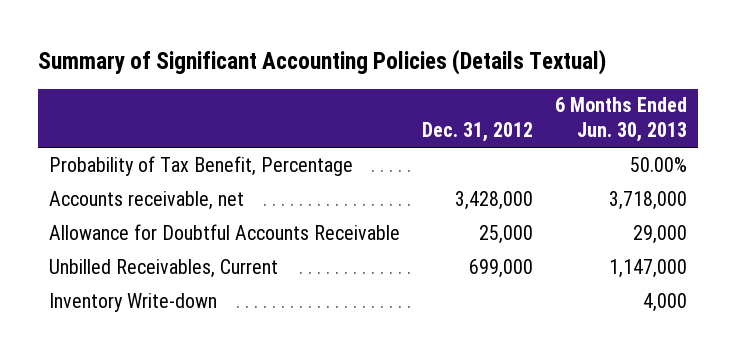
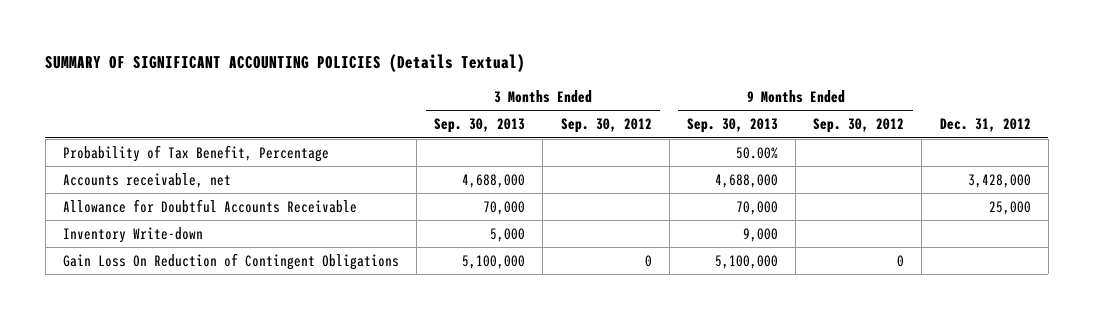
- Summary of Significant Accounting Policies (Details Textual)
+ SUMMARY OF SIGNIFICANT ACCOUNTING POLICIES (Details Textual)
- | Dec. 31, 2012 | 6 Months Ended Jun. 30, 2013
+ | 3 Months Ended Sep. 30, 2013 | 3 Months Ended Sep. 30, 2012 | 9 Months Ended Sep. 30, 2013 | 9 Months Ended Sep. 30, 2012 | Dec. 31, 2012
- Unbilled Receivables, Current | 699,000 | 1,147,000
+ Gain Loss On Reduction of Contingent Obligations | 5,100,000 | 0 | 5,100,000 | 0 |

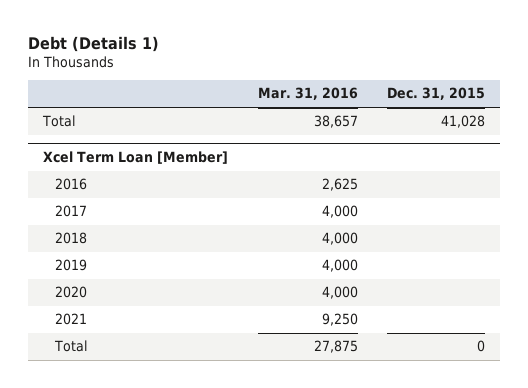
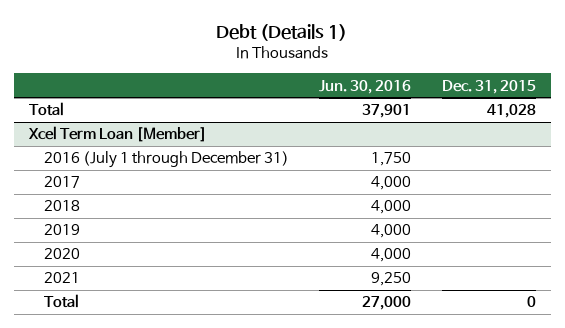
- | Mar. 31, 2016 | Dec. 31, 2015
+ | Jun. 30, 2016 | Dec. 31, 2015
@ Xcel Term Loan [Member]
- 2016 | 2,625 |
+ 2016 (July 1 through December 31) | 1,750 |

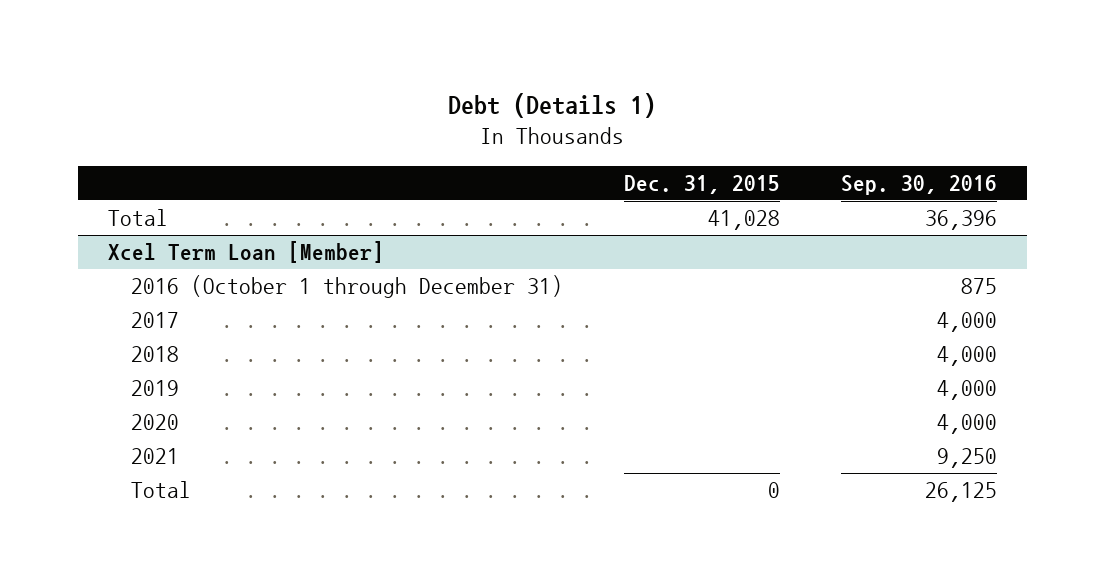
- | Jun. 30, 2016 | Dec. 31, 2015
+ | Dec. 31, 2015 | Sep. 30, 2016
@ Xcel Term Loan [Member]
- 2016 (July 1 through December 31) | 1,750 |
+ 2016 (October 1 through December 31) | | 875

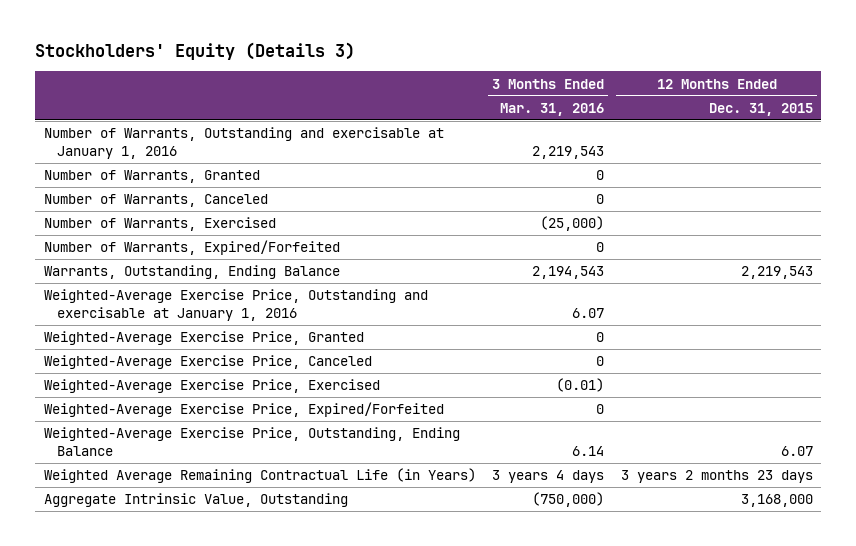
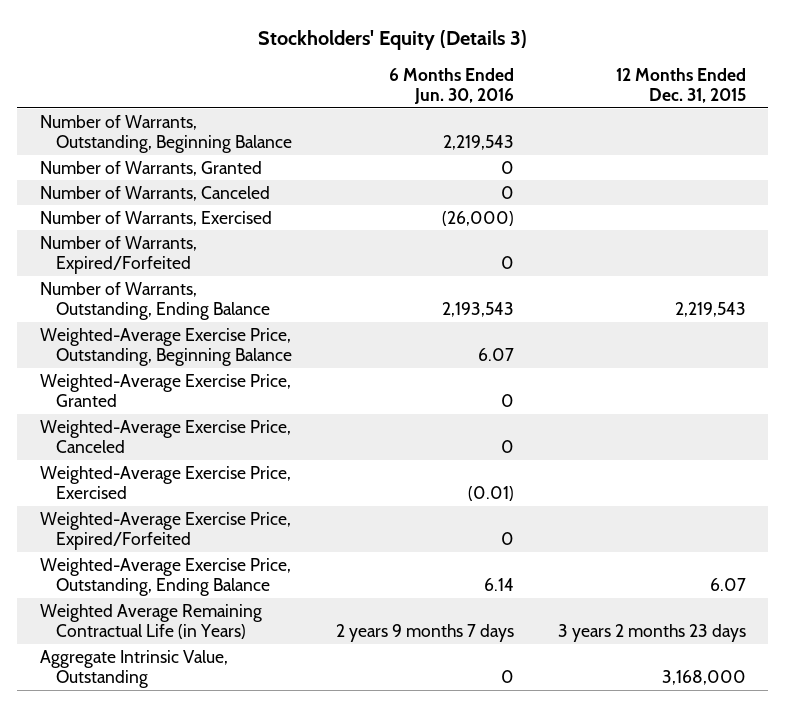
- | 3 Months Ended Mar. 31, 2016 | 12 Months Ended Dec. 31, 2015
+ | 6 Months Ended Jun. 30, 2016 | 12 Months Ended Dec. 31, 2015
- Number of Warrants, Outstanding and exercisable at January 1, 2016 | 2,219,543 |
+ Number of Warrants, Outstanding, Beginning Balance | 2,219,543 |
- Warrants, Outstanding, Ending Balance | 2,194,543 | 2,219,543
- Weighted-Average Exercise Price, Outstanding and exercisable at January 1, 2016 | 6.07 |
+ Number of Warrants, Outstanding, Ending Balance | 2,193,543 | 2,219,543
+ Weighted-Average Exercise Price, Outstanding, Beginning Balance | 6.07 |

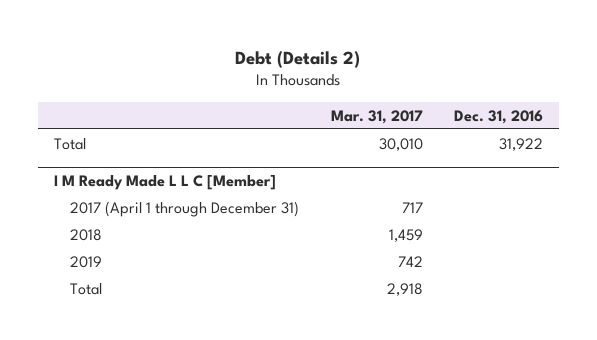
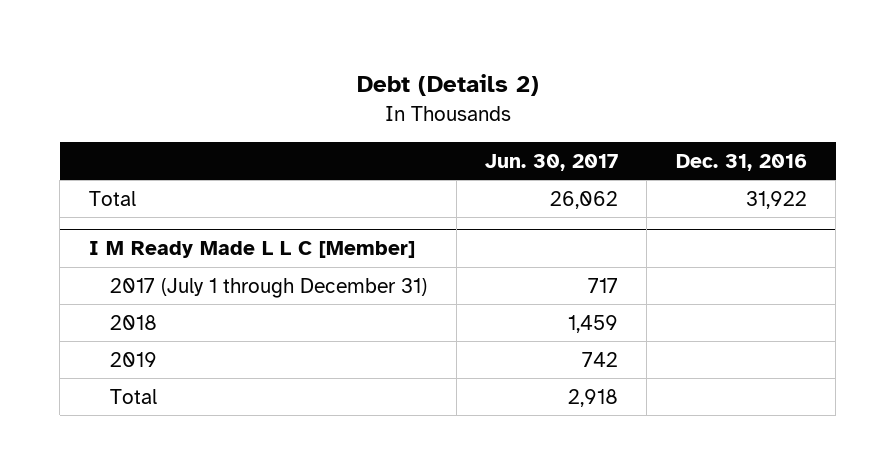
- | Mar. 31, 2017 | Dec. 31, 2016
+ | Jun. 30, 2017 | Dec. 31, 2016
@ I M Ready Made L L C [Member]
- 2017 (April 1 through December 31) | 717 |
+ 2017 (July 1 through December 31) | 717 |

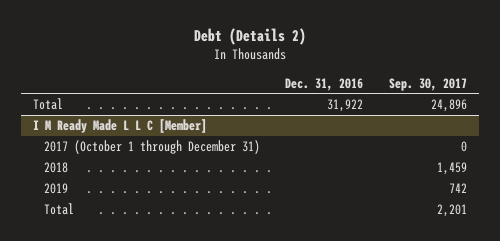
- | Jun. 30, 2017 | Dec. 31, 2016
+ | Dec. 31, 2016 | Sep. 30, 2017
@ I M Ready Made L L C [Member]
- 2017 (July 1 through December 31) | 717 |
+ 2017 (October 1 through December 31) | | 0

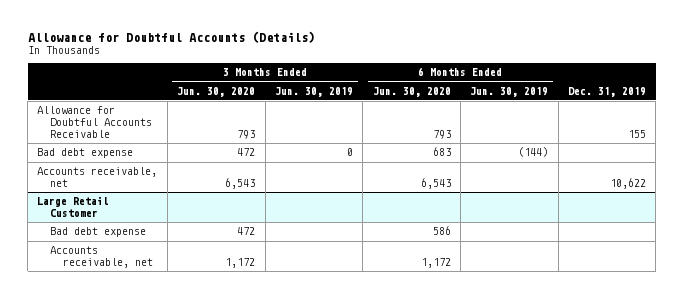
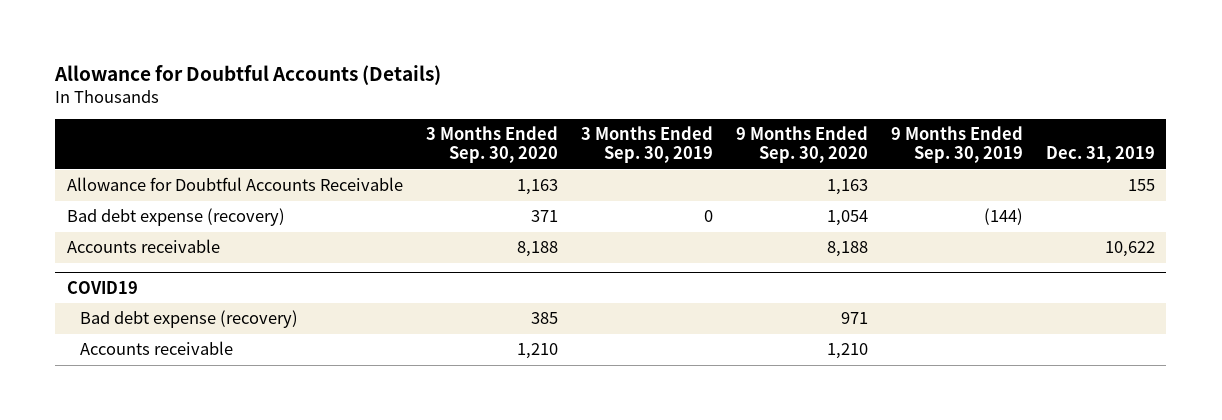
- | 3 Months Ended Jun. 30, 2020 | 3 Months Ended Jun. 30, 2019 | 6 Months Ended Jun. 30, 2020 | 6 Months Ended Jun. 30, 2019 | Dec. 31, 2019
+ | 3 Months Ended Sep. 30, 2020 | 3 Months Ended Sep. 30, 2019 | 9 Months Ended Sep. 30, 2020 | 9 Months Ended Sep. 30, 2019 | Dec. 31, 2019
- Bad debt expense | 472 | 0 | 683 | (144) |
- Accounts receivable, net | 6,543 | | 6,543 | | 10,622
- Large Retail Customer
- Bad debt expense | 472 | | 586 | |
- Accounts receivable, net | 1,172 | | 1,172 | |
+ Bad debt expense (recovery) | 371 | 0 | 1,054 | (144) |
+ Accounts receivable | 8,188 | | 8,188 | | 10,622
+ COVID19
+ Bad debt expense (recovery) | 385 | | 971 | |
+ Accounts receivable | 1,210 | | 1,210 | |

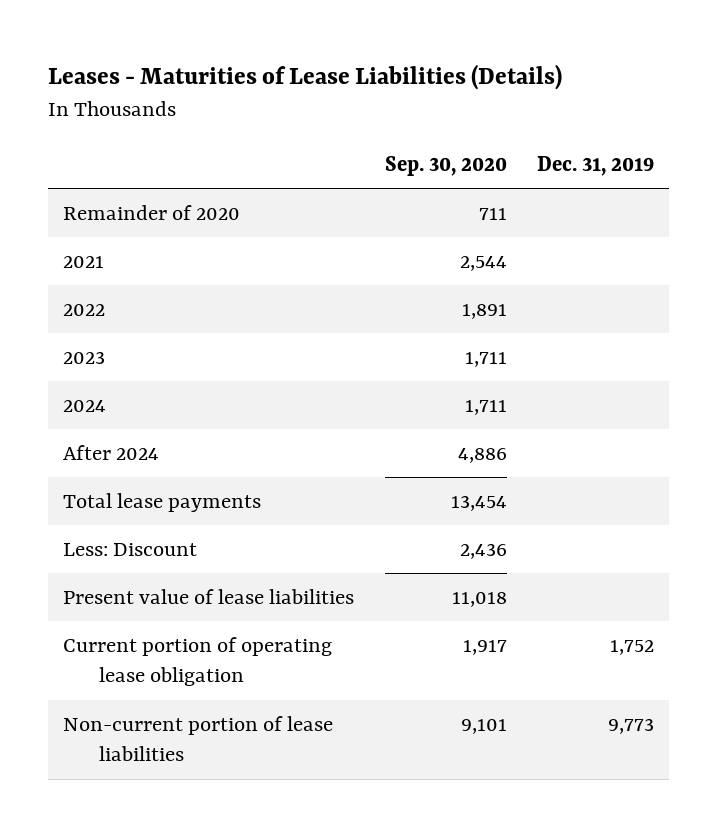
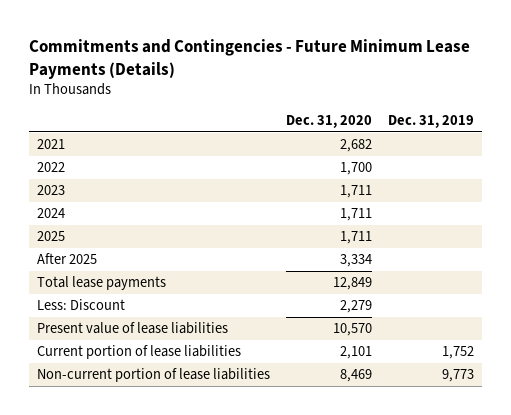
- Leases - Maturities of Lease Liabilities (Details)
+ Commitments and Contingencies - Future Minimum Lease Payments (Details)
- | Sep. 30, 2020 | Dec. 31, 2019
+ | Dec. 31, 2020 | Dec. 31, 2019
- Remainder of 2020 | 711 |
- After 2024 | 4,886 |
+ 2025 | 1,711 |
+ After 2025 | 3,334 |
- Current portion of operating lease obligation | 1,917 | 1,752
+ Current portion of lease liabilities | 2,101 | 1,752

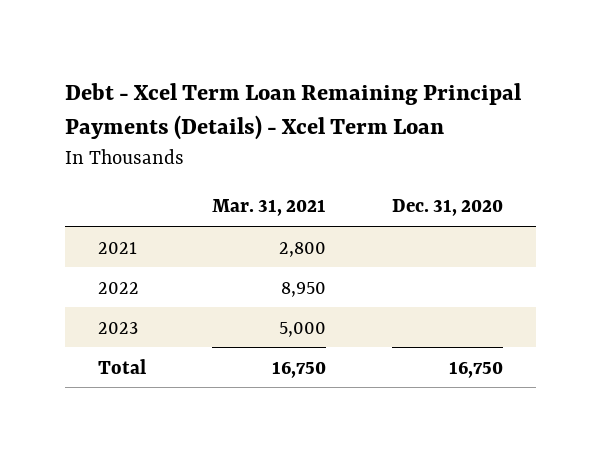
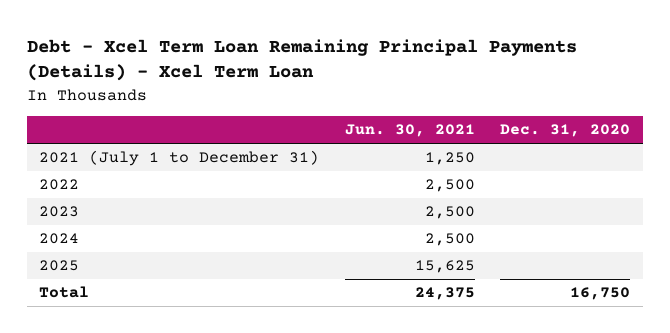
- | Mar. 31, 2021 | Dec. 31, 2020
+ | Jun. 30, 2021 | Dec. 31, 2020
- 2021 | 2,800 |
+ 2021 (July 1 to December 31) | 1,250 |
+ 2024 | 2,500 |
+ 2025 | 15,625 |

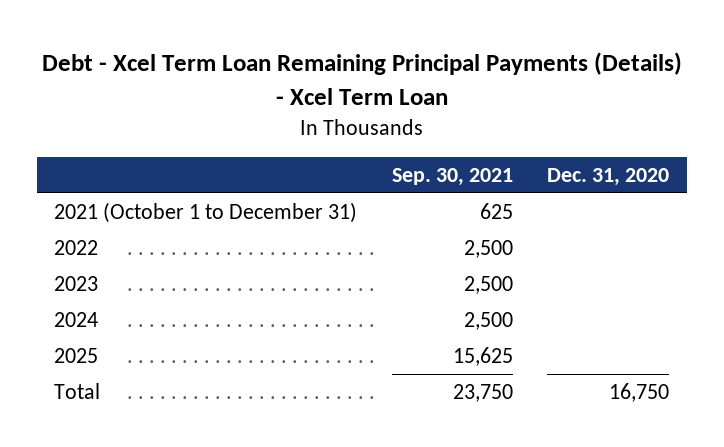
- | Jun. 30, 2021 | Dec. 31, 2020
+ | Sep. 30, 2021 | Dec. 31, 2020
- 2021 (July 1 to December 31) | 1,250 |
+ 2021 (October 1 to December 31) | 625 |

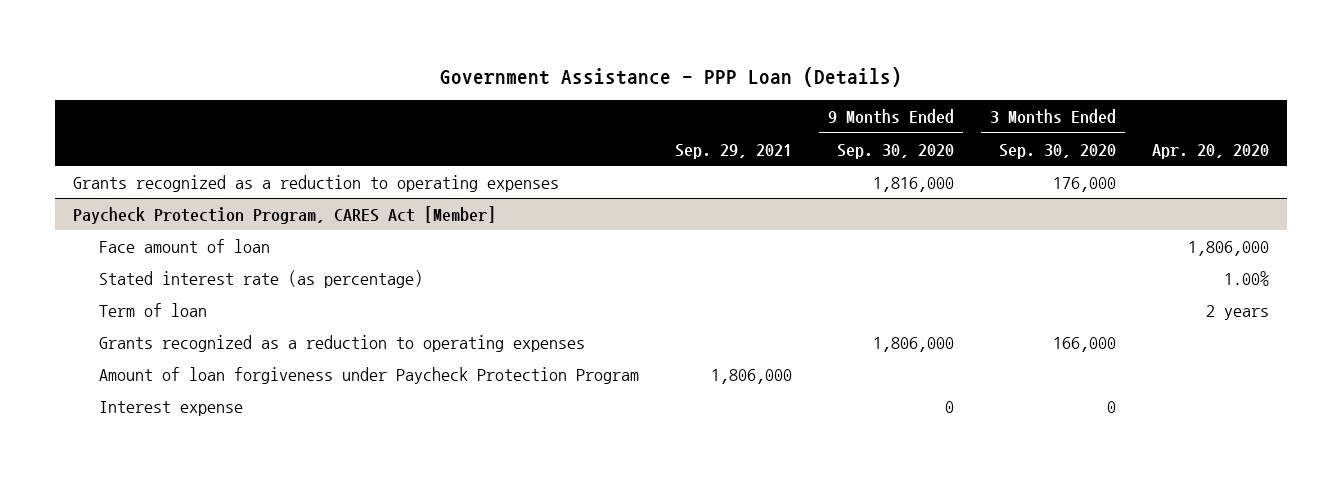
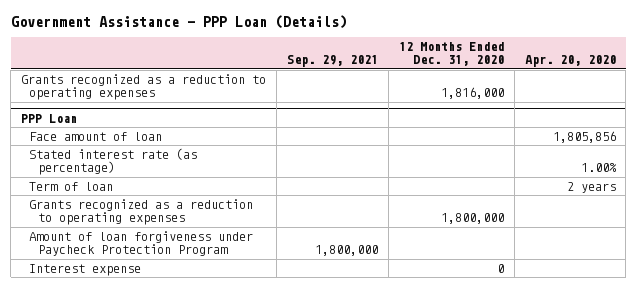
- | Sep. 29, 2021 | 9 Months Ended Sep. 30, 2020 | 3 Months Ended Sep. 30, 2020 | Apr. 20, 2020
+ | Sep. 29, 2021 | 12 Months Ended Dec. 31, 2020 | Apr. 20, 2020
- Paycheck Protection Program, CARES Act [Member]
- Face amount of loan | | | | 1,806,000
+ PPP Loan
+ Face amount of loan | | | 1,805,856
- Amount of loan forgiveness under Paycheck Protection Program | 1,806,000 | | |
+ Amount of loan forgiveness under Paycheck Protection Program | 1,800,000 | |

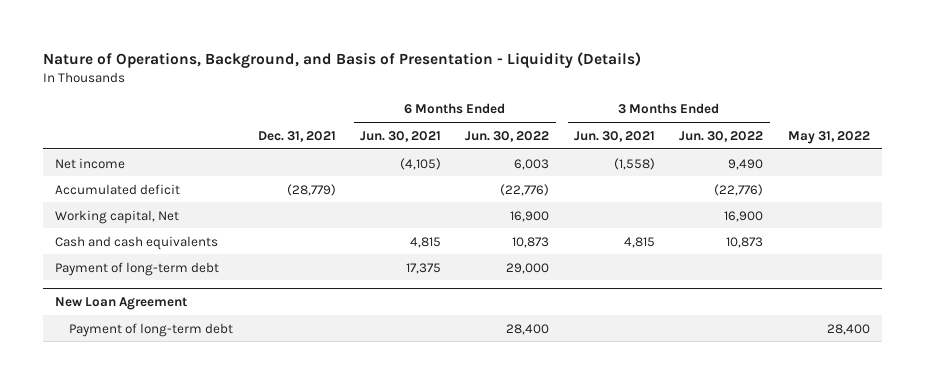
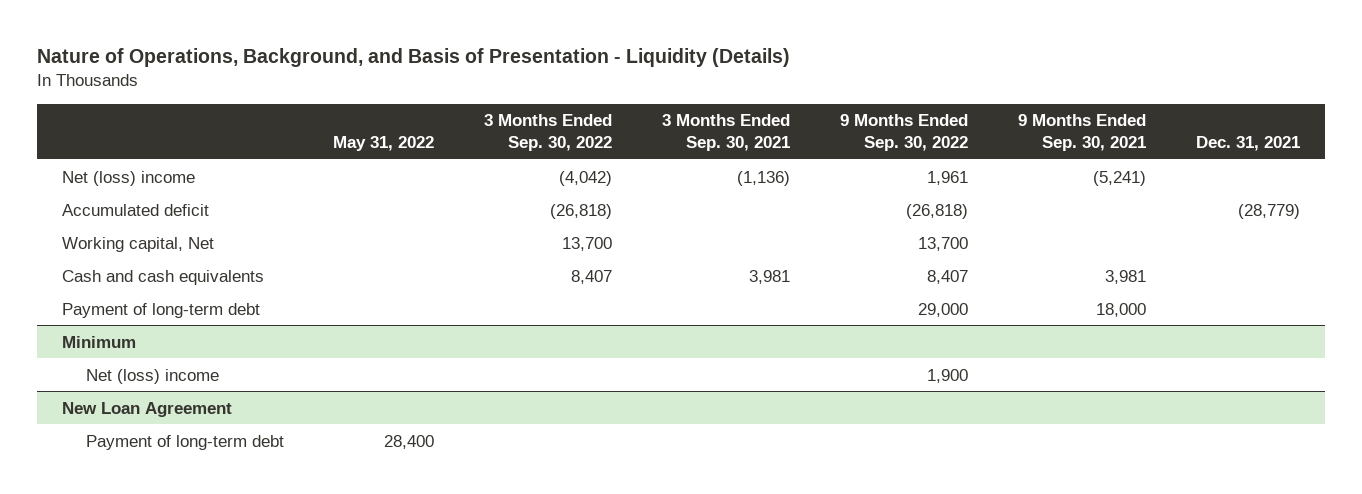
- | Dec. 31, 2021 | 6 Months Ended Jun. 30, 2021 | 6 Months Ended Jun. 30, 2022 | 3 Months Ended Jun. 30, 2021 | 3 Months Ended Jun. 30, 2022 | May 31, 2022
+ | May 31, 2022 | 3 Months Ended Sep. 30, 2022 | 3 Months Ended Sep. 30, 2021 | 9 Months Ended Sep. 30, 2022 | 9 Months Ended Sep. 30, 2021 | Dec. 31, 2021
- Net income | | (4,105) | 6,003 | (1,558) | 9,490 |
+ Net (loss) income | | (4,042) | (1,136) | 1,961 | (5,241) |
+ Minimum
+ Net (loss) income | | | | 1,900 | |

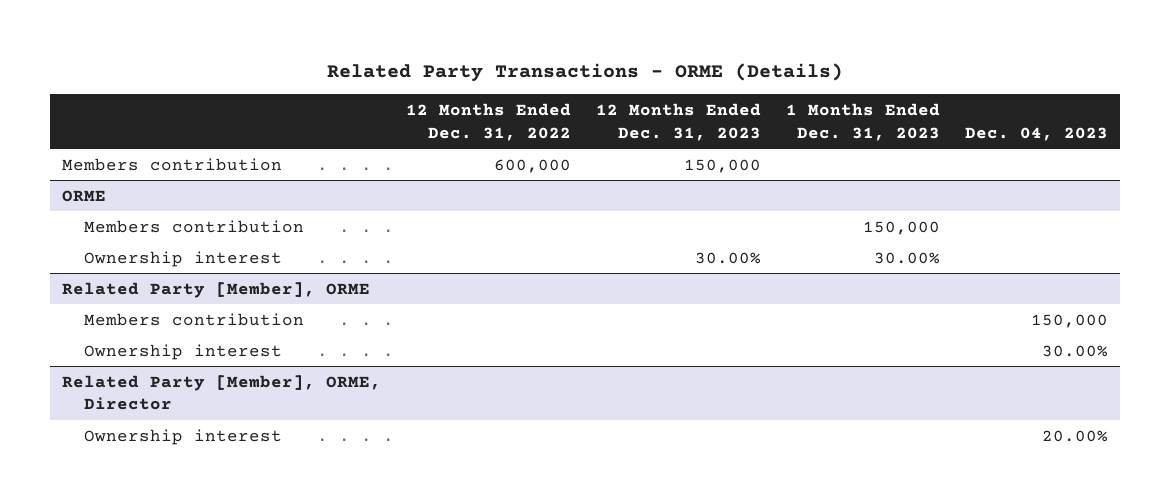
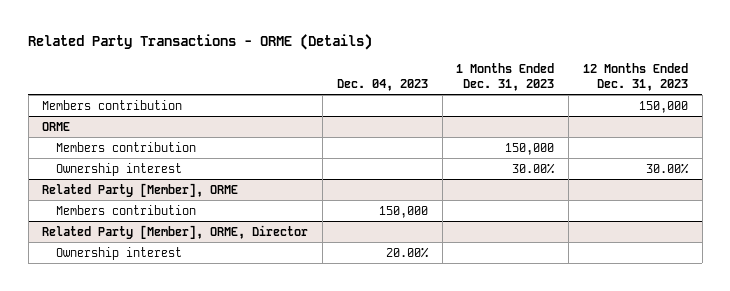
- | 12 Months Ended Dec. 31, 2022 | 12 Months Ended Dec. 31, 2023 | 1 Months Ended Dec. 31, 2023 | Dec. 04, 2023
+ | Dec. 04, 2023 | 1 Months Ended Dec. 31, 2023 | 12 Months Ended Dec. 31, 2023
@ Related Party [Member], ORME
- Ownership interest | | | | 30.00%

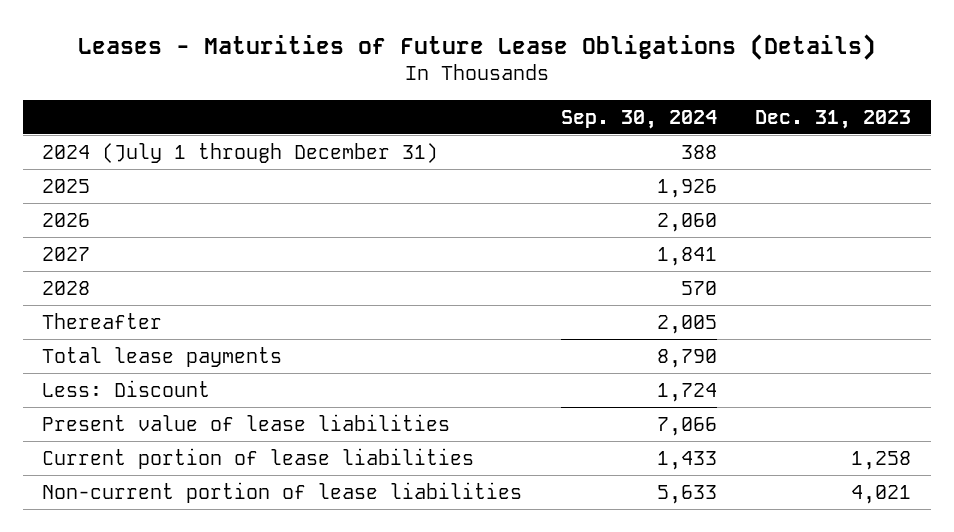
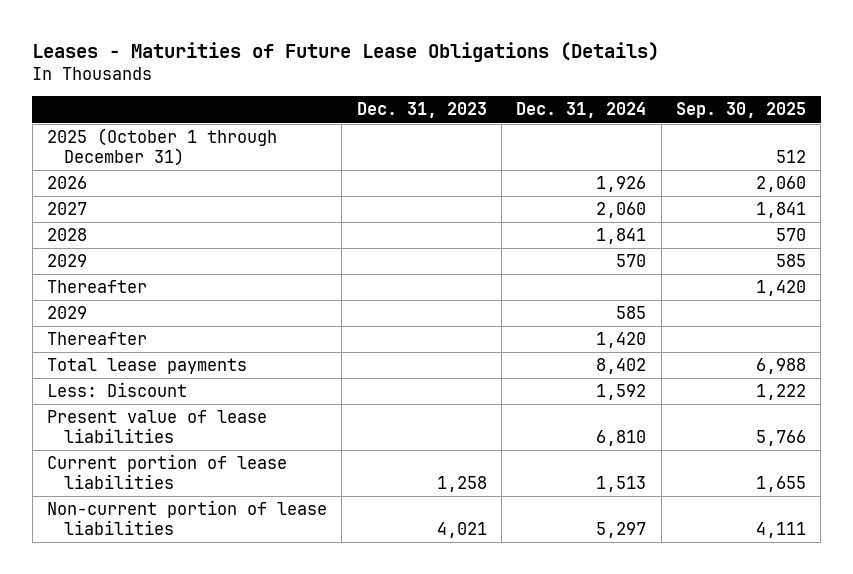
- | Sep. 30, 2024 | Dec. 31, 2023
+ | Dec. 31, 2023 | Dec. 31, 2024 | Sep. 30, 2025
- 2024 (July 1 through December 31) | 388 |
- 2025 | 1,926 |
+ 2025 (October 1 through December 31) | | | 512
+ 2029 | | 570 | 585
+ 2029 | | 585 |
+ Thereafter | | 1,420 |

